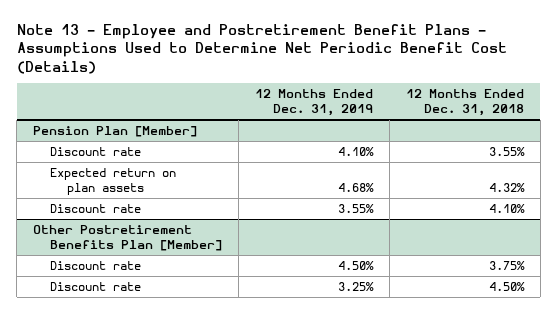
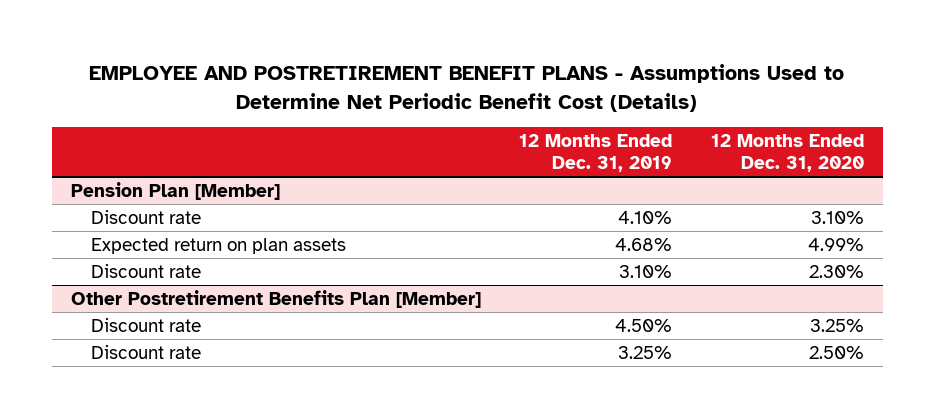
- Note 13 - Employee and Postretirement Benefit Plans - Assumptions Used to Determine Net Periodic Benefit Cost (Details)
+ EMPLOYEE AND POSTRETIREMENT BENEFIT PLANS - Assumptions Used to Determine Net Periodic Benefit Cost (Details)
- | 12 Months Ended Dec. 31, 2019 | 12 Months Ended Dec. 31, 2018
+ | 12 Months Ended Dec. 31, 2019 | 12 Months Ended Dec. 31, 2020
@ Pension Plan [Member]
- Discount rate | 3.55% | 4.10%
+ Discount rate | 3.10% | 2.30%

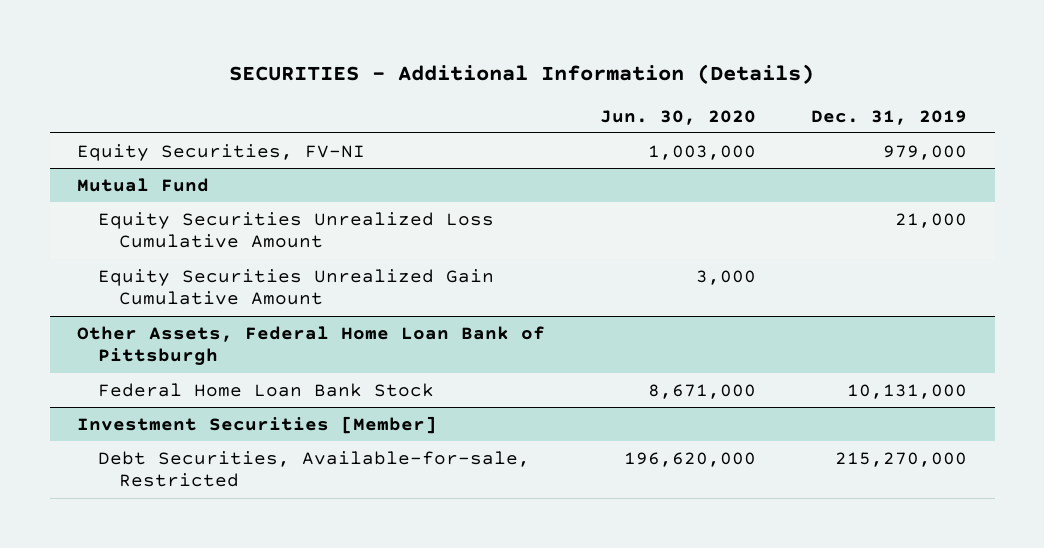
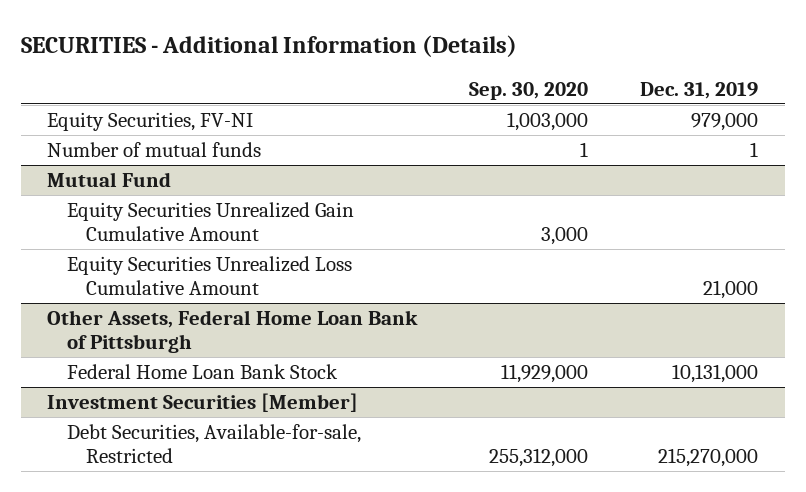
- | Jun. 30, 2020 | Dec. 31, 2019
+ | Sep. 30, 2020 | Dec. 31, 2019
+ Number of mutual funds | 1 | 1
@ Mutual Fund
moved down: Equity Securities Unrealized Loss Cumulative Amount | | 21,000

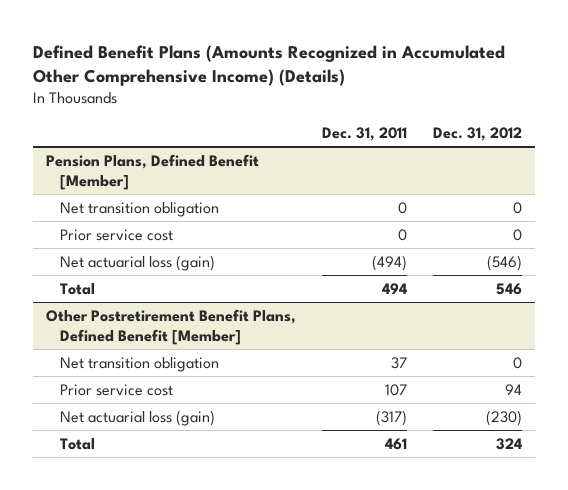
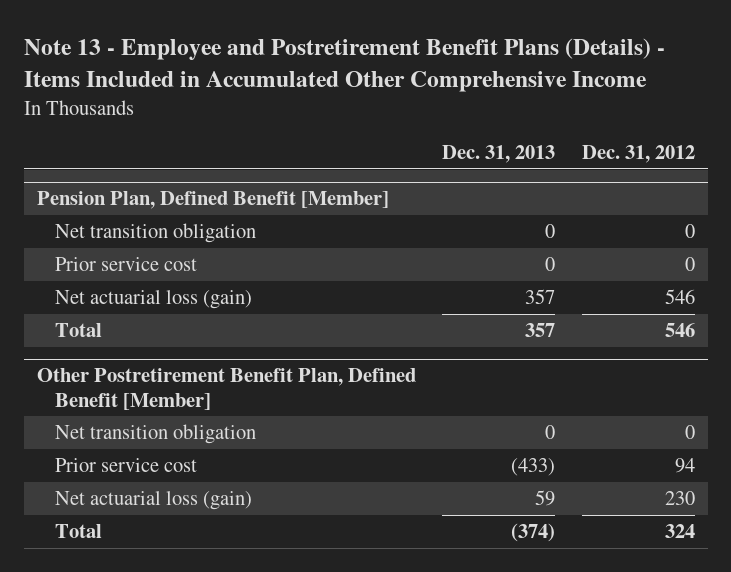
- Defined Benefit Plans (Amounts Recognized in Accumulated Other Comprehensive Income) (Details)
+ Note 13 - Employee and Postretirement Benefit Plans (Details) - Items Included in Accumulated Other Comprehensive Income
- | Dec. 31, 2011 | Dec. 31, 2012
+ | Dec. 31, 2013 | Dec. 31, 2012
- Pension Plans, Defined Benefit [Member]
+ Pension Plan, Defined Benefit [Member]
- Net actuarial loss (gain) | (494) | (546)
+ Net actuarial loss (gain) | 357 | 546
- Other Postretirement Benefit Plans, Defined Benefit [Member]
+ Other Postretirement Benefit Plan, Defined Benefit [Member]
- Net actuarial loss (gain) | (317) | (230)
+ Net actuarial loss (gain) | 59 | 230

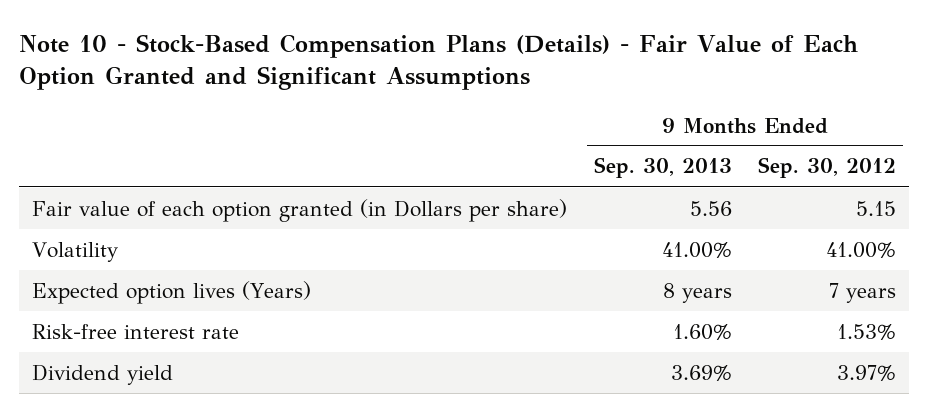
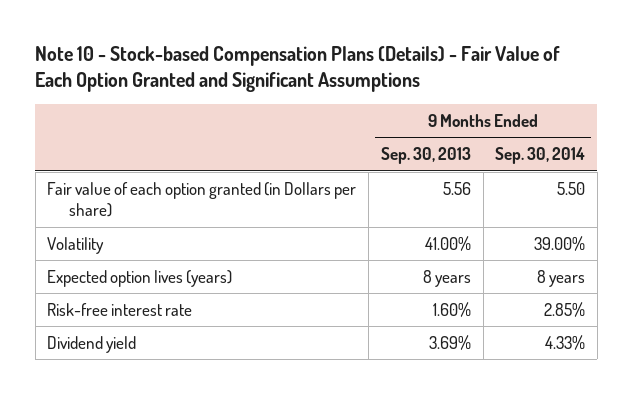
- Note 10 - Stock-Based Compensation Plans (Details) - Fair Value of Each Option Granted and Significant Assumptions
+ Note 10 - Stock-based Compensation Plans (Details) - Fair Value of Each Option Granted and Significant Assumptions
- | 9 Months Ended Sep. 30, 2013 | 9 Months Ended Sep. 30, 2012
+ | 9 Months Ended Sep. 30, 2013 | 9 Months Ended Sep. 30, 2014
- Expected option lives (Years) | 8 years | 7 years
+ Expected option lives (years) | 8 years | 8 years

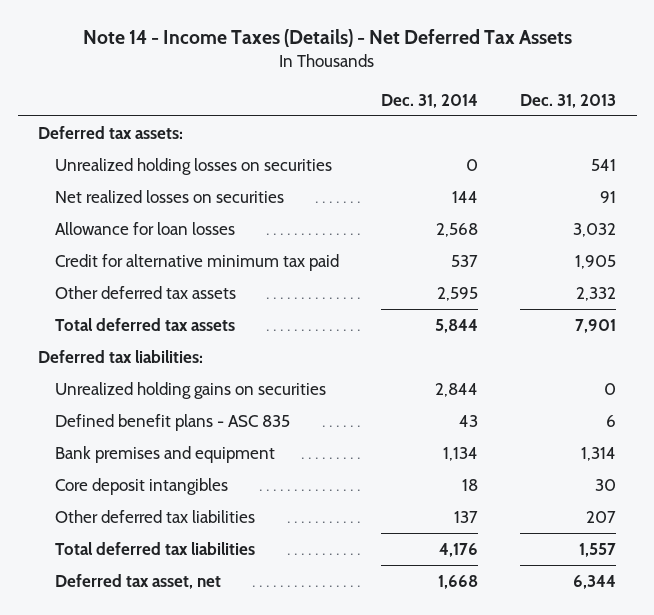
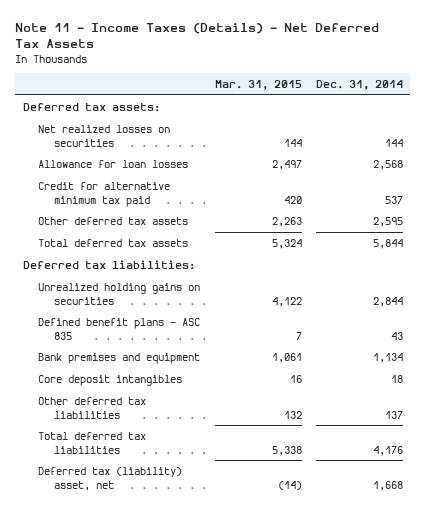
- Note 14 - Income Taxes (Details) - Net Deferred Tax Assets
+ Note 11 - Income Taxes (Details) - Net Deferred Tax Assets
- | Dec. 31, 2014 | Dec. 31, 2013
+ | Mar. 31, 2015 | Dec. 31, 2014
- Unrealized holding losses on securities | 0 | 541
- Deferred tax asset, net | 1,668 | 6,344
+ Deferred tax (liability) asset, net | (14) | 1,668

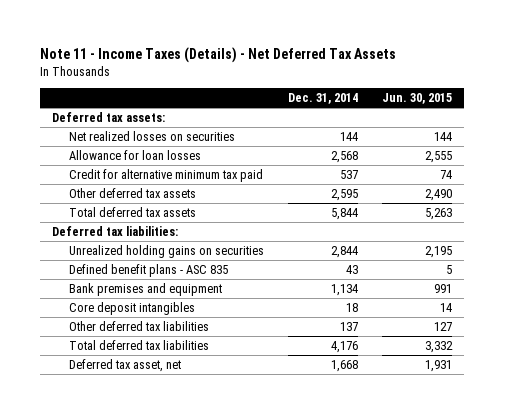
- | Mar. 31, 2015 | Dec. 31, 2014
+ | Dec. 31, 2014 | Jun. 30, 2015
- Deferred tax (liability) asset, net | (14) | 1,668
+ Deferred tax asset, net | 1,668 | 1,931

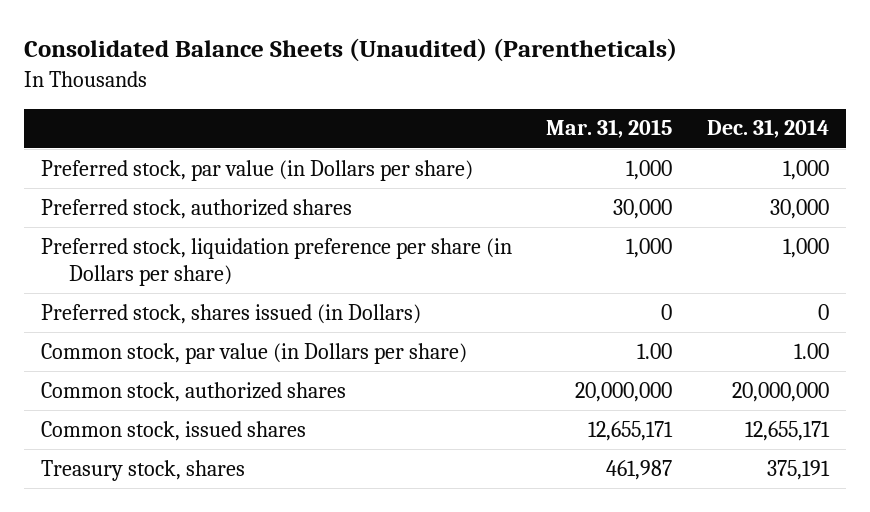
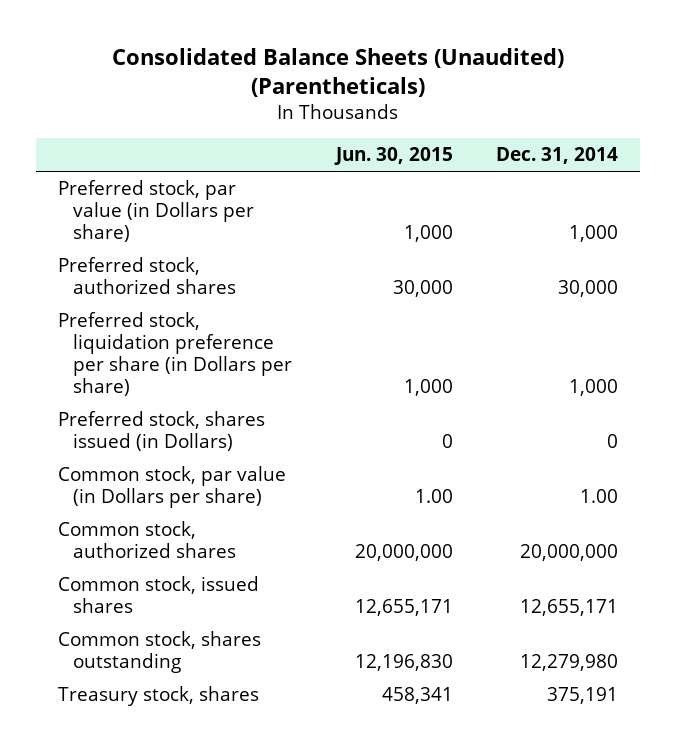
- | Mar. 31, 2015 | Dec. 31, 2014
+ | Jun. 30, 2015 | Dec. 31, 2014
+ Common stock, shares outstanding | 12,196,830 | 12,279,980

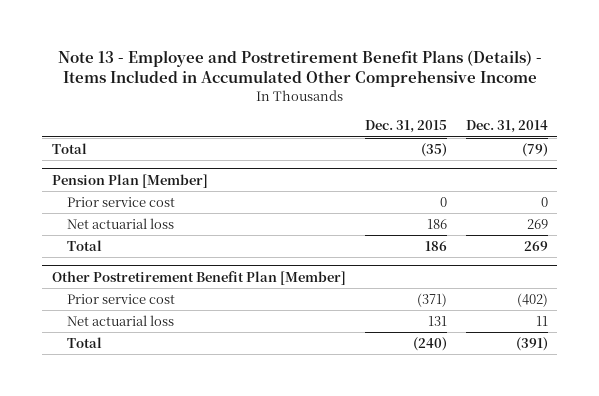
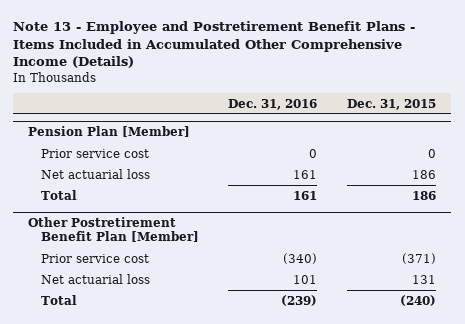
- Note 13 - Employee and Postretirement Benefit Plans (Details) - Items Included in Accumulated Other Comprehensive Income
+ Note 13 - Employee and Postretirement Benefit Plans - Items Included in Accumulated Other Comprehensive Income (Details)
- | Dec. 31, 2015 | Dec. 31, 2014
+ | Dec. 31, 2016 | Dec. 31, 2015
- Total | (35) | (79)

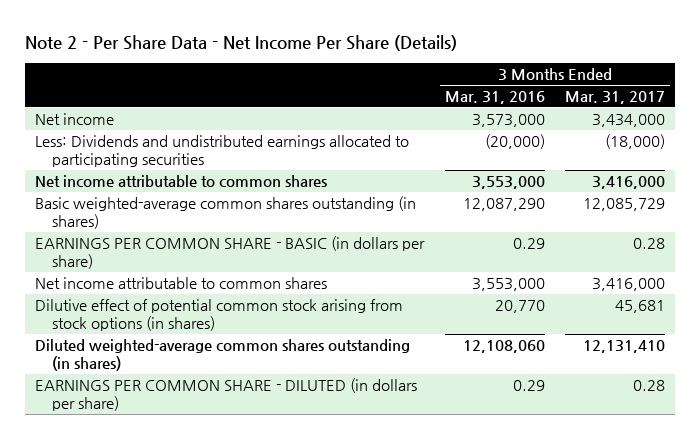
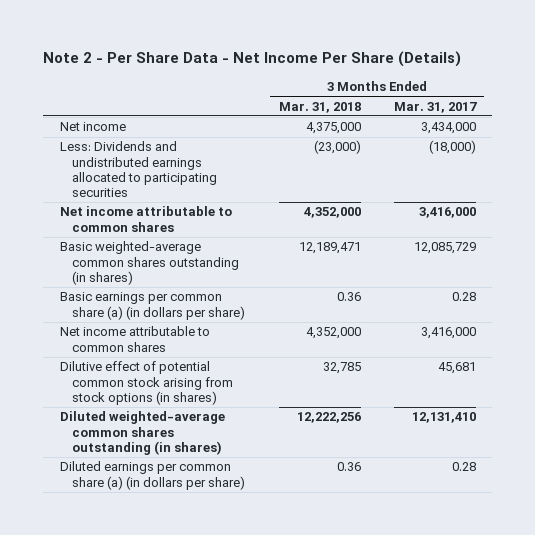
- | 3 Months Ended Mar. 31, 2016 | 3 Months Ended Mar. 31, 2017
+ | 3 Months Ended Mar. 31, 2018 | 3 Months Ended Mar. 31, 2017
- EARNINGS PER COMMON SHARE - BASIC (in dollars per share) | 0.29 | 0.28
+ Basic earnings per common share (a) (in dollars per share) | 0.36 | 0.28
- EARNINGS PER COMMON SHARE - DILUTED (in dollars per share) | 0.29 | 0.28
+ Diluted earnings per common share (a) (in dollars per share) | 0.36 | 0.28

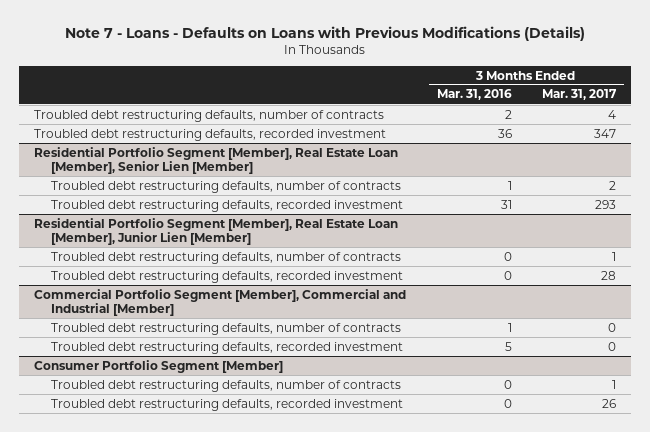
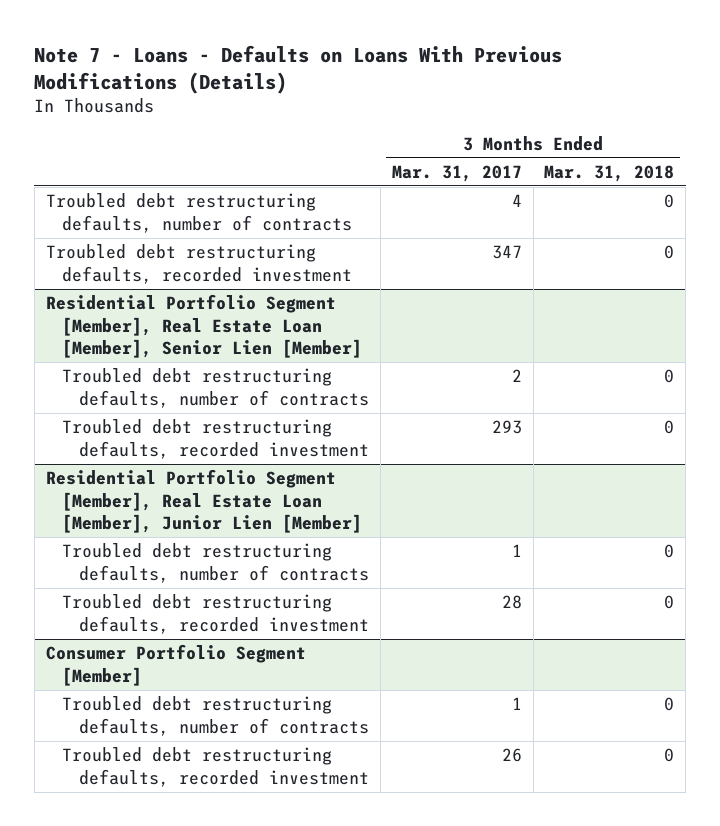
- Note 7 - Loans - Defaults on Loans with Previous Modifications (Details)
+ Note 7 - Loans - Defaults on Loans With Previous Modifications (Details)
- | 3 Months Ended Mar. 31, 2016 | 3 Months Ended Mar. 31, 2017
+ | 3 Months Ended Mar. 31, 2017 | 3 Months Ended Mar. 31, 2018
- Commercial Portfolio Segment [Member], Commercial and Industrial [Member]
- Troubled debt restructuring defaults, number of contracts | 1 | 0
- Troubled debt restructuring defaults, recorded investment | 5 | 0

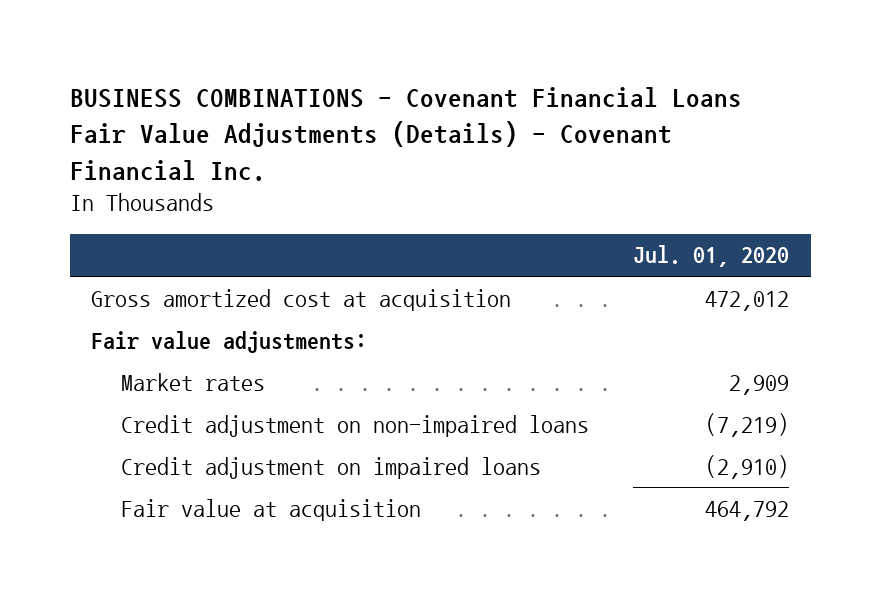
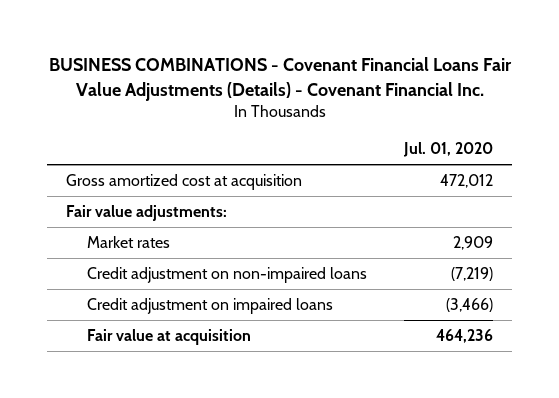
- Credit adjustment on impaired loans | (2,910)
- Fair value at acquisition | 464,792
+ Credit adjustment on impaired loans | (3,466)
+ Fair value at acquisition | 464,236

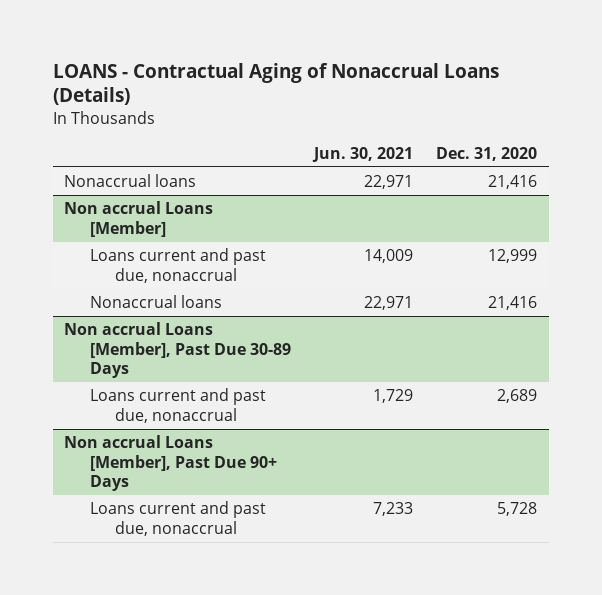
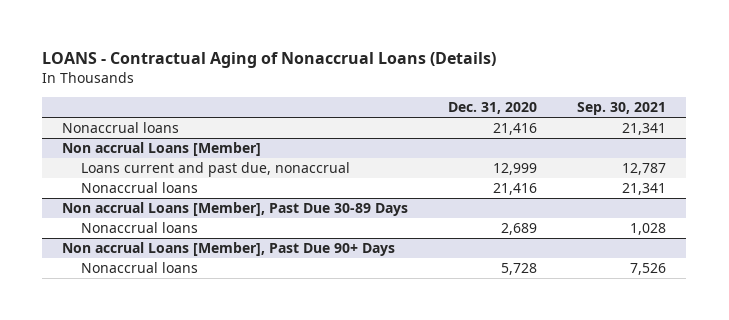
- | Jun. 30, 2021 | Dec. 31, 2020
+ | Dec. 31, 2020 | Sep. 30, 2021
@ Non accrual Loans [Member], Past Due 30-89 Days
- Loans current and past due, nonaccrual | 1,729 | 2,689
+ Nonaccrual loans | 2,689 | 1,028
@ Non accrual Loans [Member], Past Due 90+ Days
- Loans current and past due, nonaccrual | 7,233 | 5,728
+ Nonaccrual loans | 5,728 | 7,526

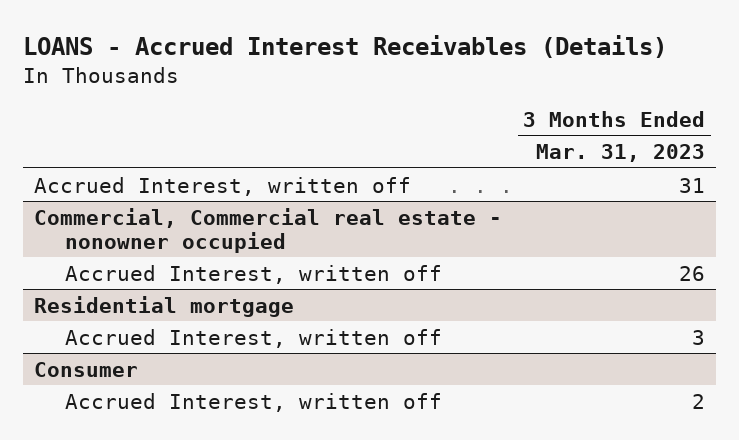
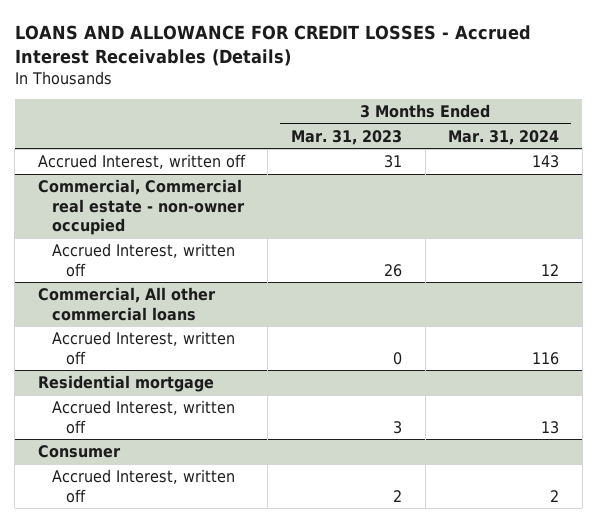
- LOANS - Accrued Interest Receivables (Details)
+ LOANS AND ALLOWANCE FOR CREDIT LOSSES - Accrued Interest Receivables (Details)
- | 3 Months Ended Mar. 31, 2023
+ | 3 Months Ended Mar. 31, 2023 | 3 Months Ended Mar. 31, 2024
- Commercial, Commercial real estate - nonowner occupied
+ Commercial, Commercial real estate - non-owner occupied
+ Commercial, All other commercial loans
+ Accrued Interest, written off | 0 | 116

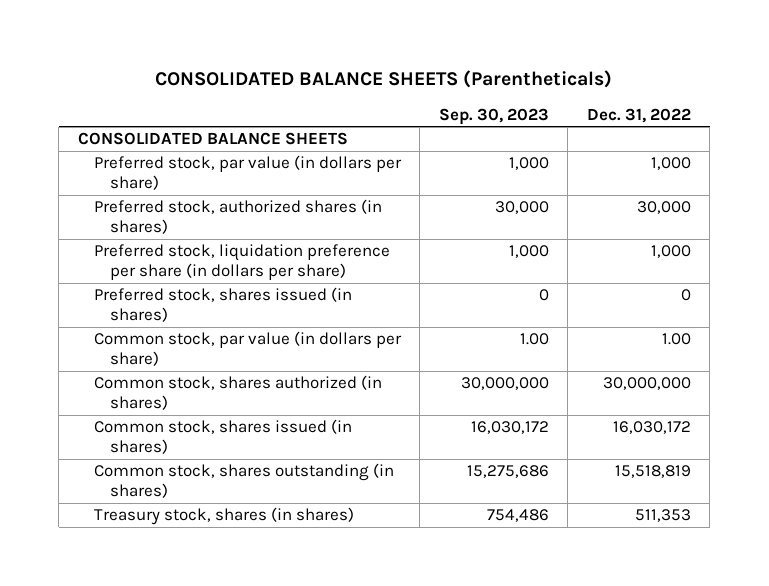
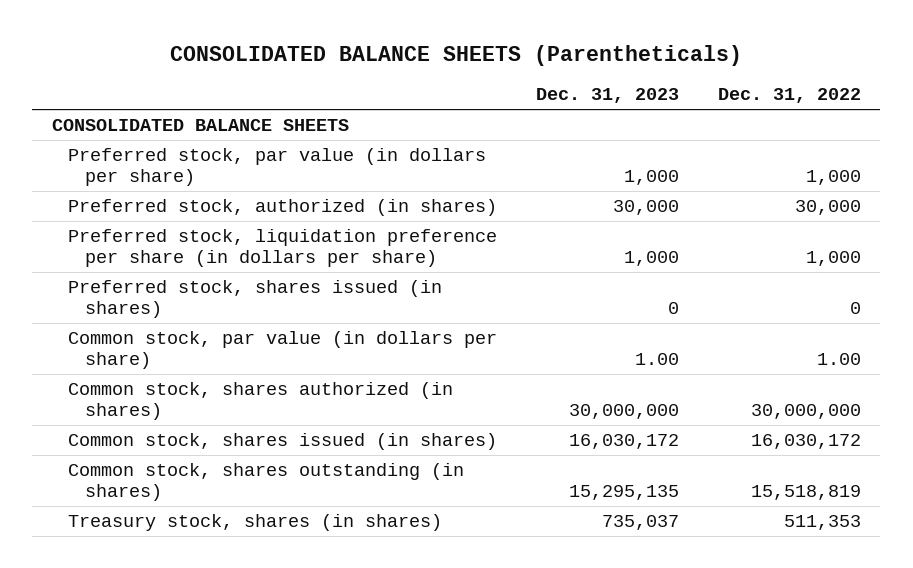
- | Sep. 30, 2023 | Dec. 31, 2022
+ | Dec. 31, 2023 | Dec. 31, 2022
- Preferred stock, authorized shares (in shares) | 30,000 | 30,000
+ Preferred stock, authorized (in shares) | 30,000 | 30,000

